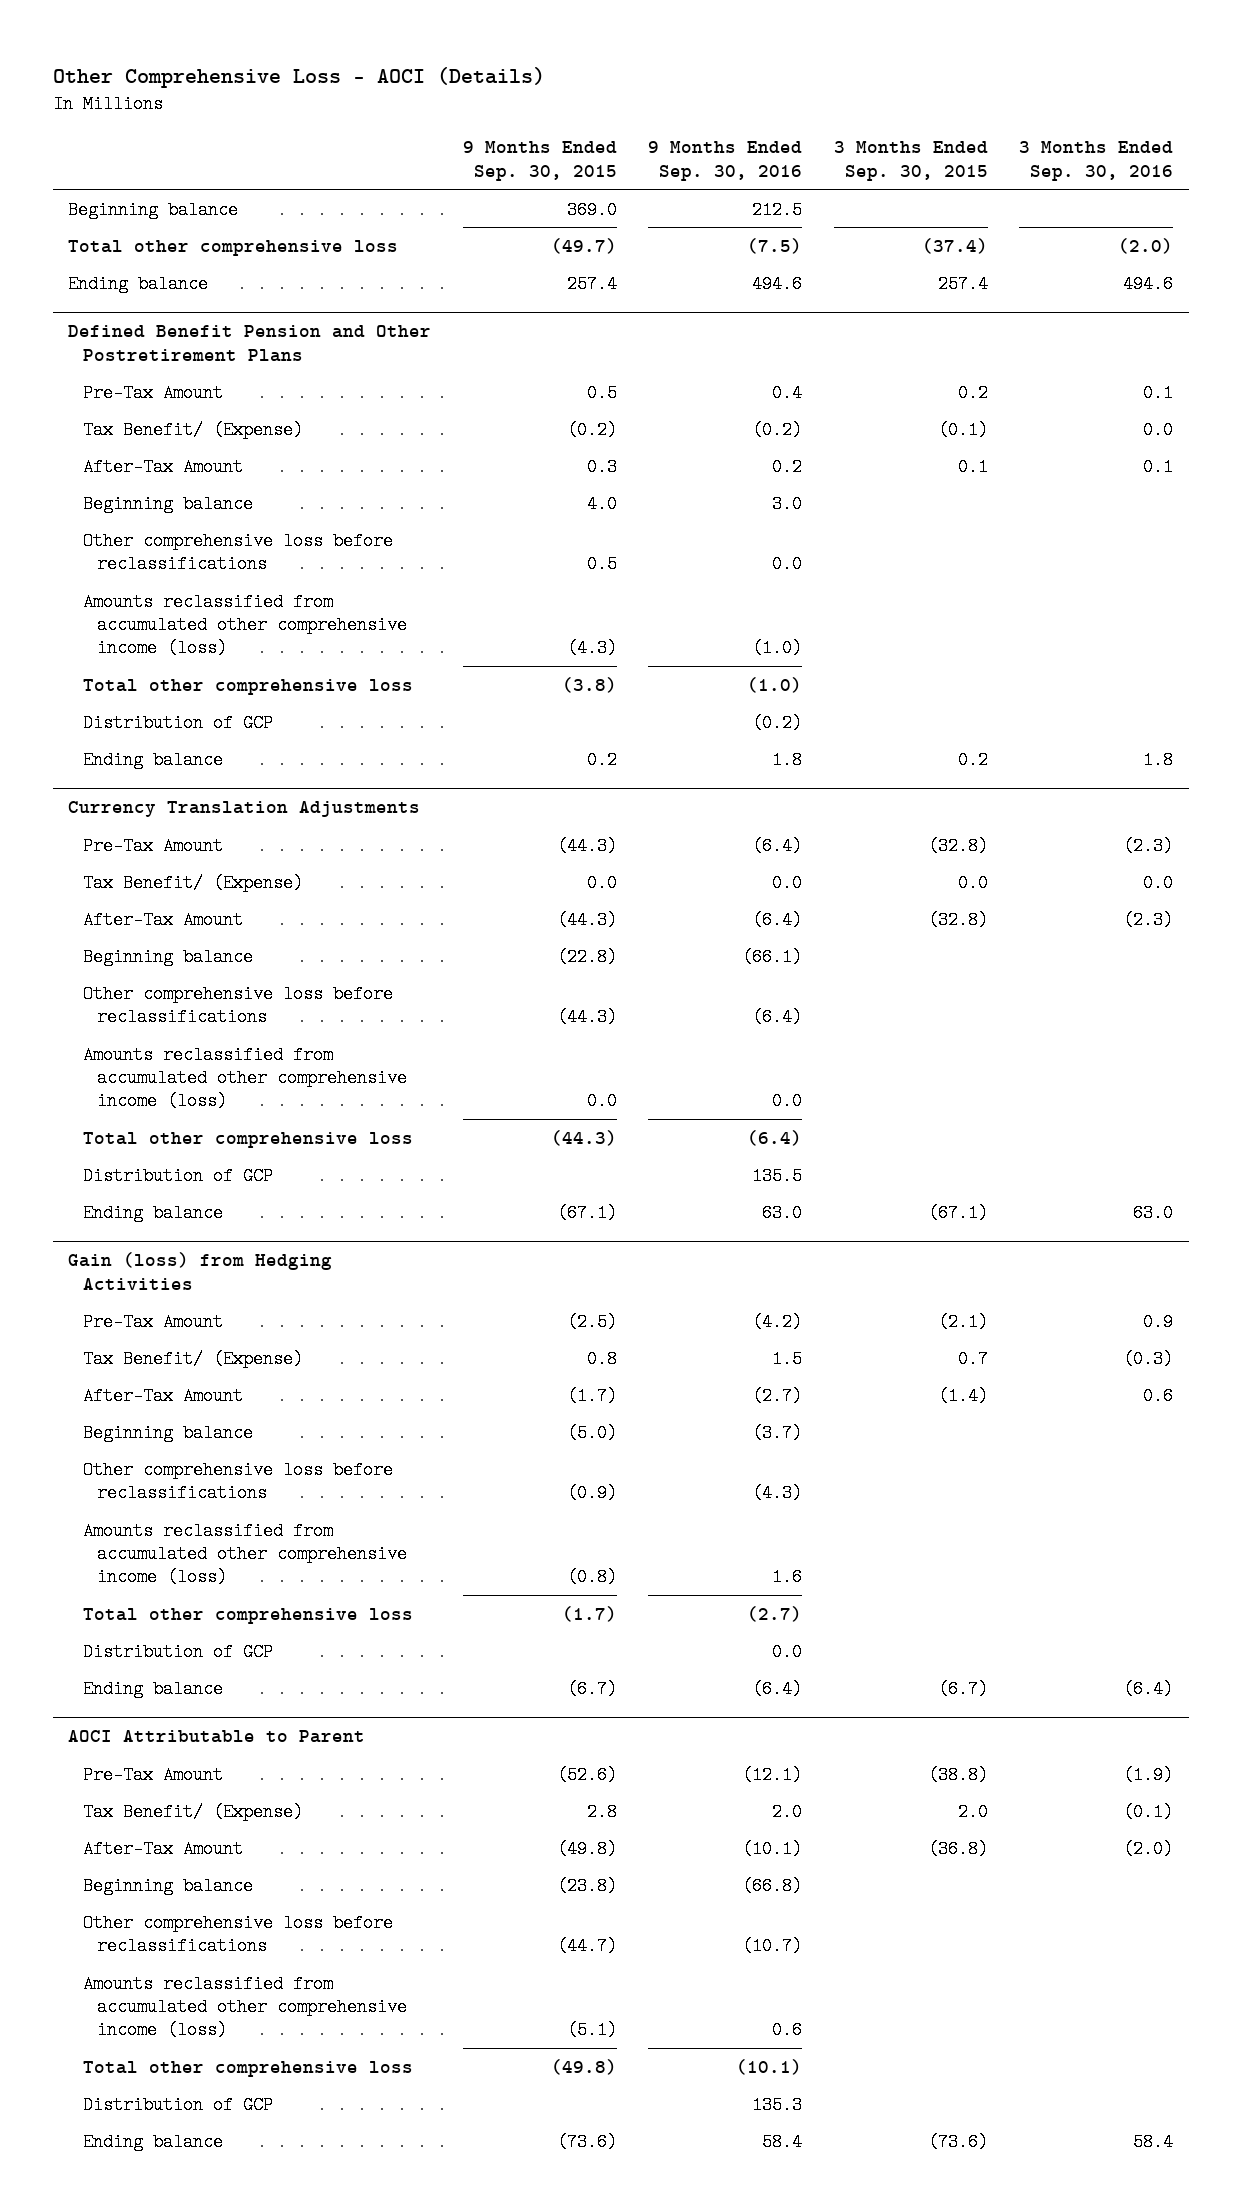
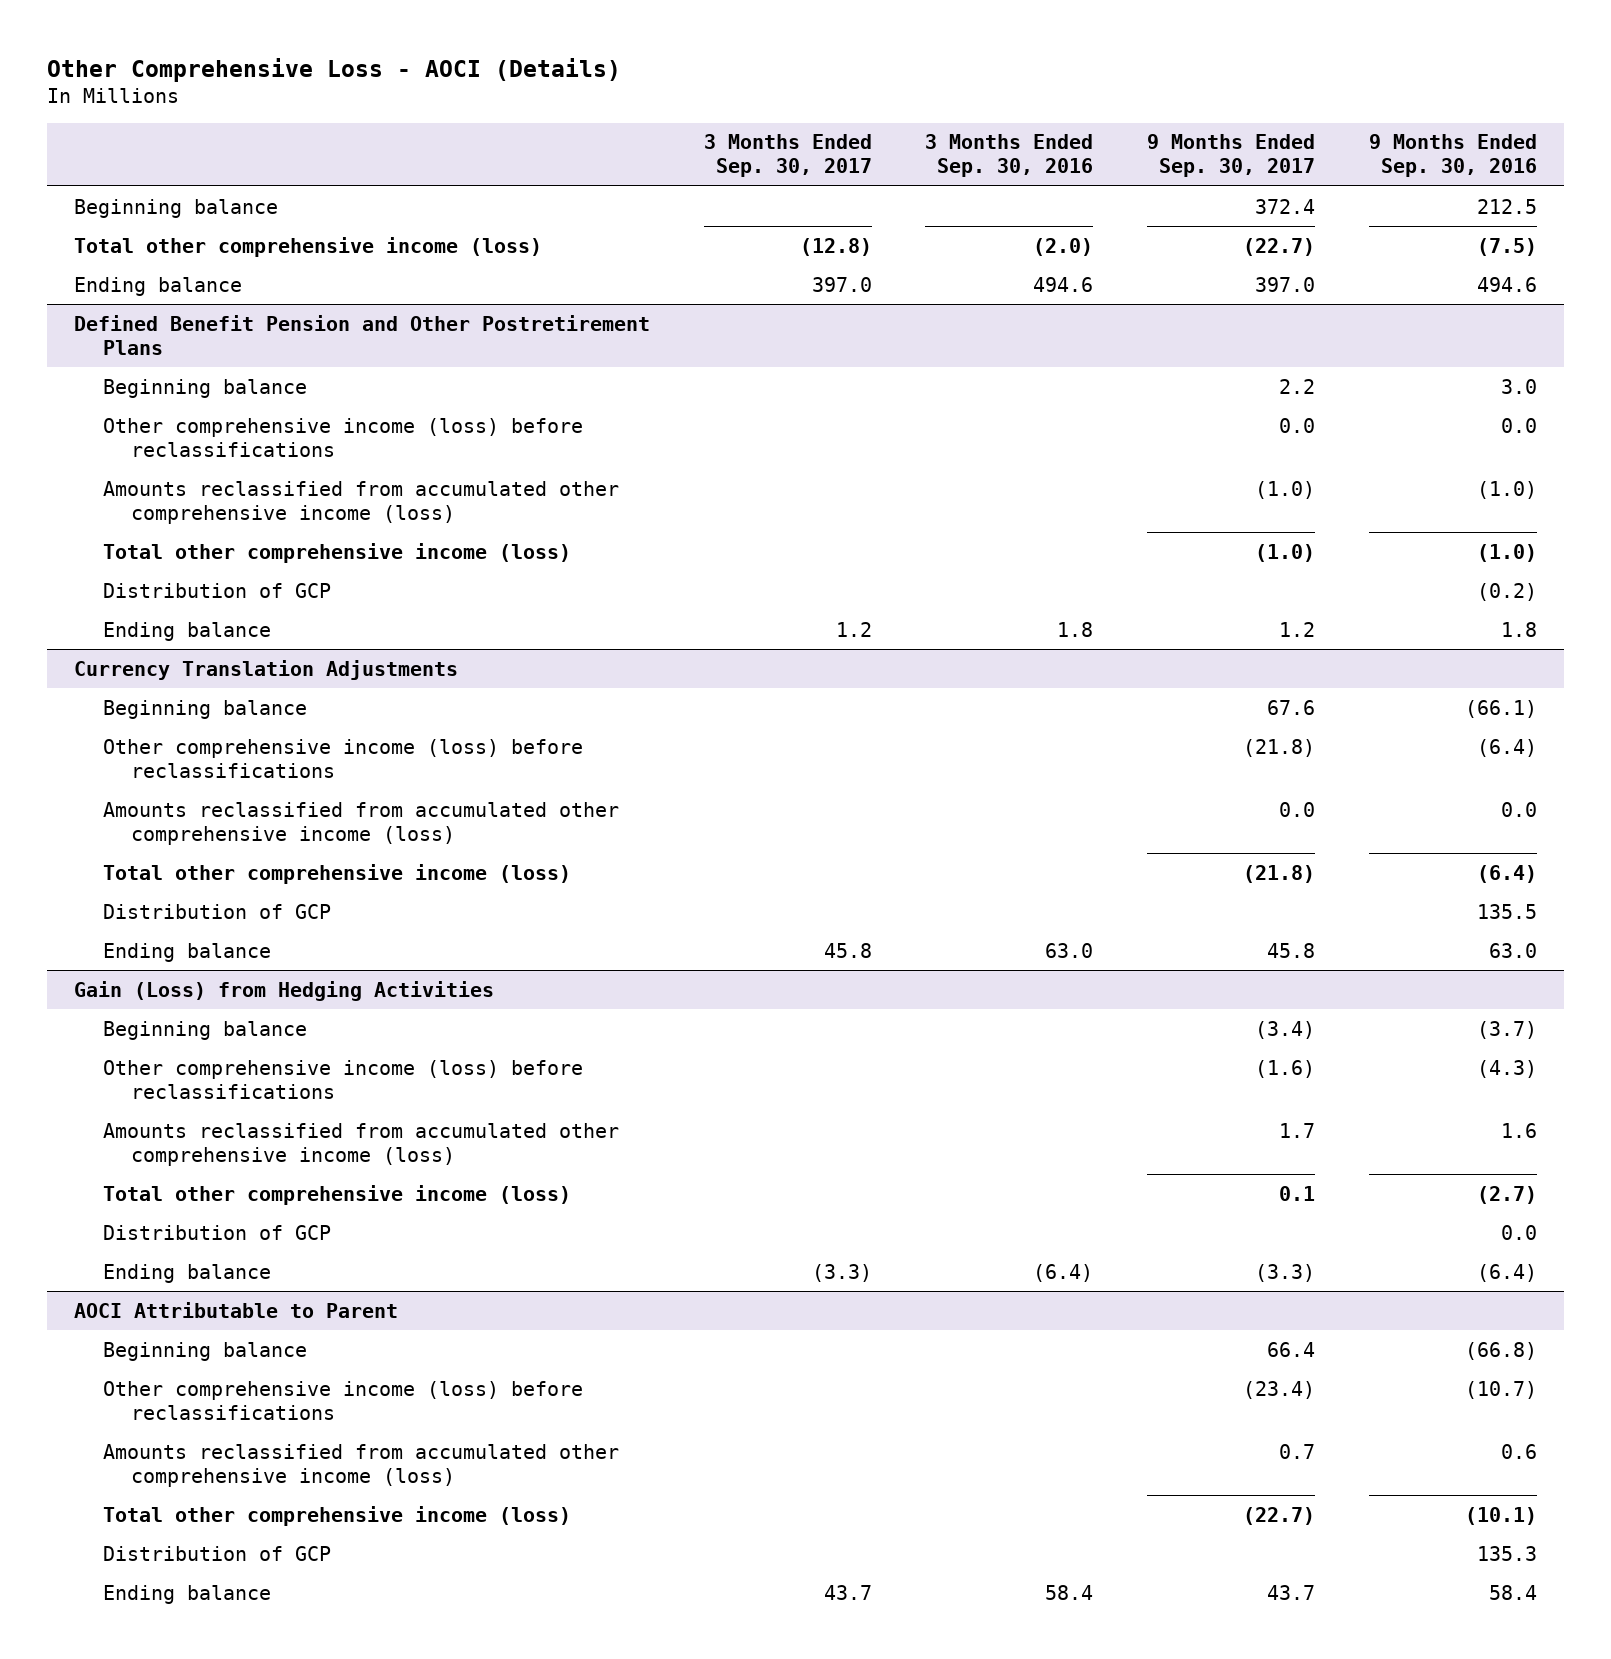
- | 9 Months Ended Sep. 30, 2015 | 9 Months Ended Sep. 30, 2016 | 3 Months Ended Sep. 30, 2015 | 3 Months Ended Sep. 30, 2016
+ | 3 Months Ended Sep. 30, 2017 | 3 Months Ended Sep. 30, 2016 | 9 Months Ended Sep. 30, 2017 | 9 Months Ended Sep. 30, 2016
- Total other comprehensive loss | (49.7) | (7.5) | (37.4) | (2.0)
+ Total other comprehensive income (loss) | (12.8) | (2.0) | (22.7) | (7.5)
@ Defined Benefit Pension and Other Postretirement Plans
- Pre-Tax Amount | 0.5 | 0.4 | 0.2 | 0.1
- Tax Benefit/ (Expense) | (0.2) | (0.2) | (0.1) | 0.0
- After-Tax Amount | 0.3 | 0.2 | 0.1 | 0.1
- Other comprehensive loss before reclassifications | 0.5 | 0.0 | |
+ Other comprehensive income (loss) before reclassifications | | | 0.0 | 0.0
- Total other comprehensive loss | (3.8) | (1.0) | |
+ Total other comprehensive income (loss) | | | (1.0) | (1.0)
@ Currency Translation Adjustments
- Pre-Tax Amount | (44.3) | (6.4) | (32.8) | (2.3)
- Tax Benefit/ (Expense) | 0.0 | 0.0 | 0.0 | 0.0
- After-Tax Amount | (44.3) | (6.4) | (32.8) | (2.3)
- Other comprehensive loss before reclassifications | (44.3) | (6.4) | |
+ Other comprehensive income (loss) before reclassifications | | | (21.8) | (6.4)
- Total other comprehensive loss | (44.3) | (6.4) | |
+ Total other comprehensive income (loss) | | | (21.8) | (6.4)
- Gain (loss) from Hedging Activities
- Pre-Tax Amount | (2.5) | (4.2) | (2.1) | 0.9
- Tax Benefit/ (Expense) | 0.8 | 1.5 | 0.7 | (0.3)
- After-Tax Amount | (1.7) | (2.7) | (1.4) | 0.6
+ Gain (Loss) from Hedging Activities
- Other comprehensive loss before reclassifications | (0.9) | (4.3) | |
+ Other comprehensive income (loss) before reclassifications | | | (1.6) | (4.3)
- Total other comprehensive loss | (1.7) | (2.7) | |
+ Total other comprehensive income (loss) | | | 0.1 | (2.7)
@ AOCI Attributable to Parent
- Pre-Tax Amount | (52.6) | (12.1) | (38.8) | (1.9)
- Tax Benefit/ (Expense) | 2.8 | 2.0 | 2.0 | (0.1)
- After-Tax Amount | (49.8) | (10.1) | (36.8) | (2.0)
- Other comprehensive loss before reclassifications | (44.7) | (10.7) | |
+ Other comprehensive income (loss) before reclassifications | | | (23.4) | (10.7)
- Total other comprehensive loss | (49.8) | (10.1) | |
+ Total other comprehensive income (loss) | | | (22.7) | (10.1)

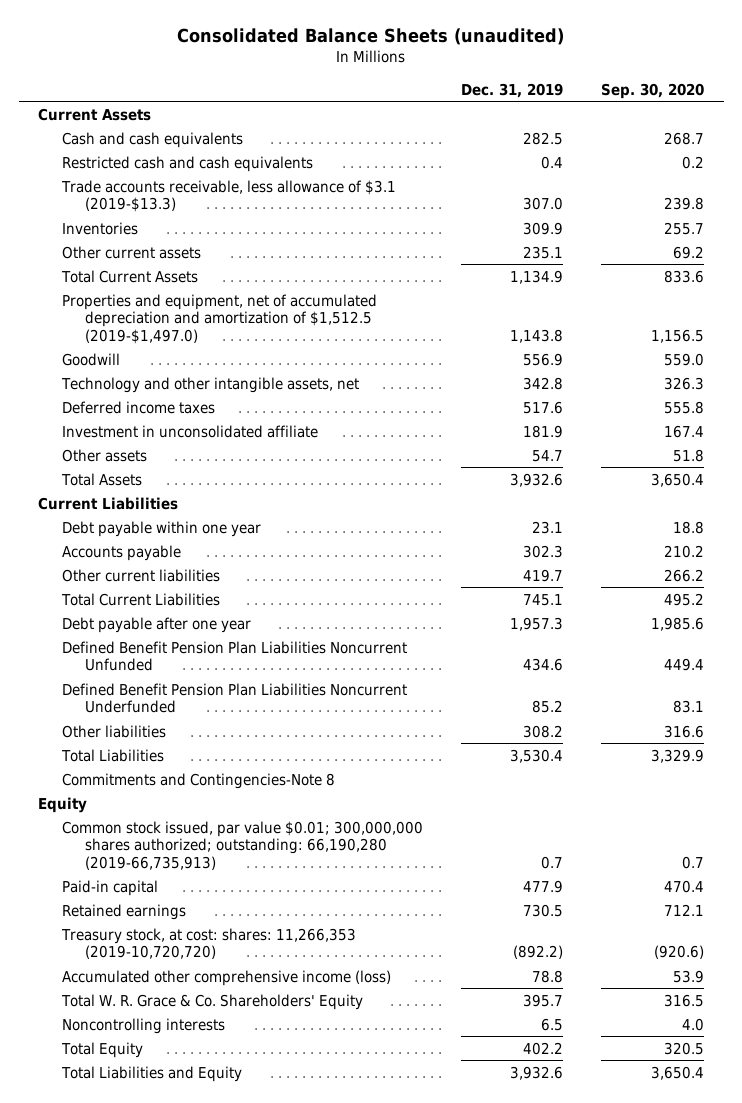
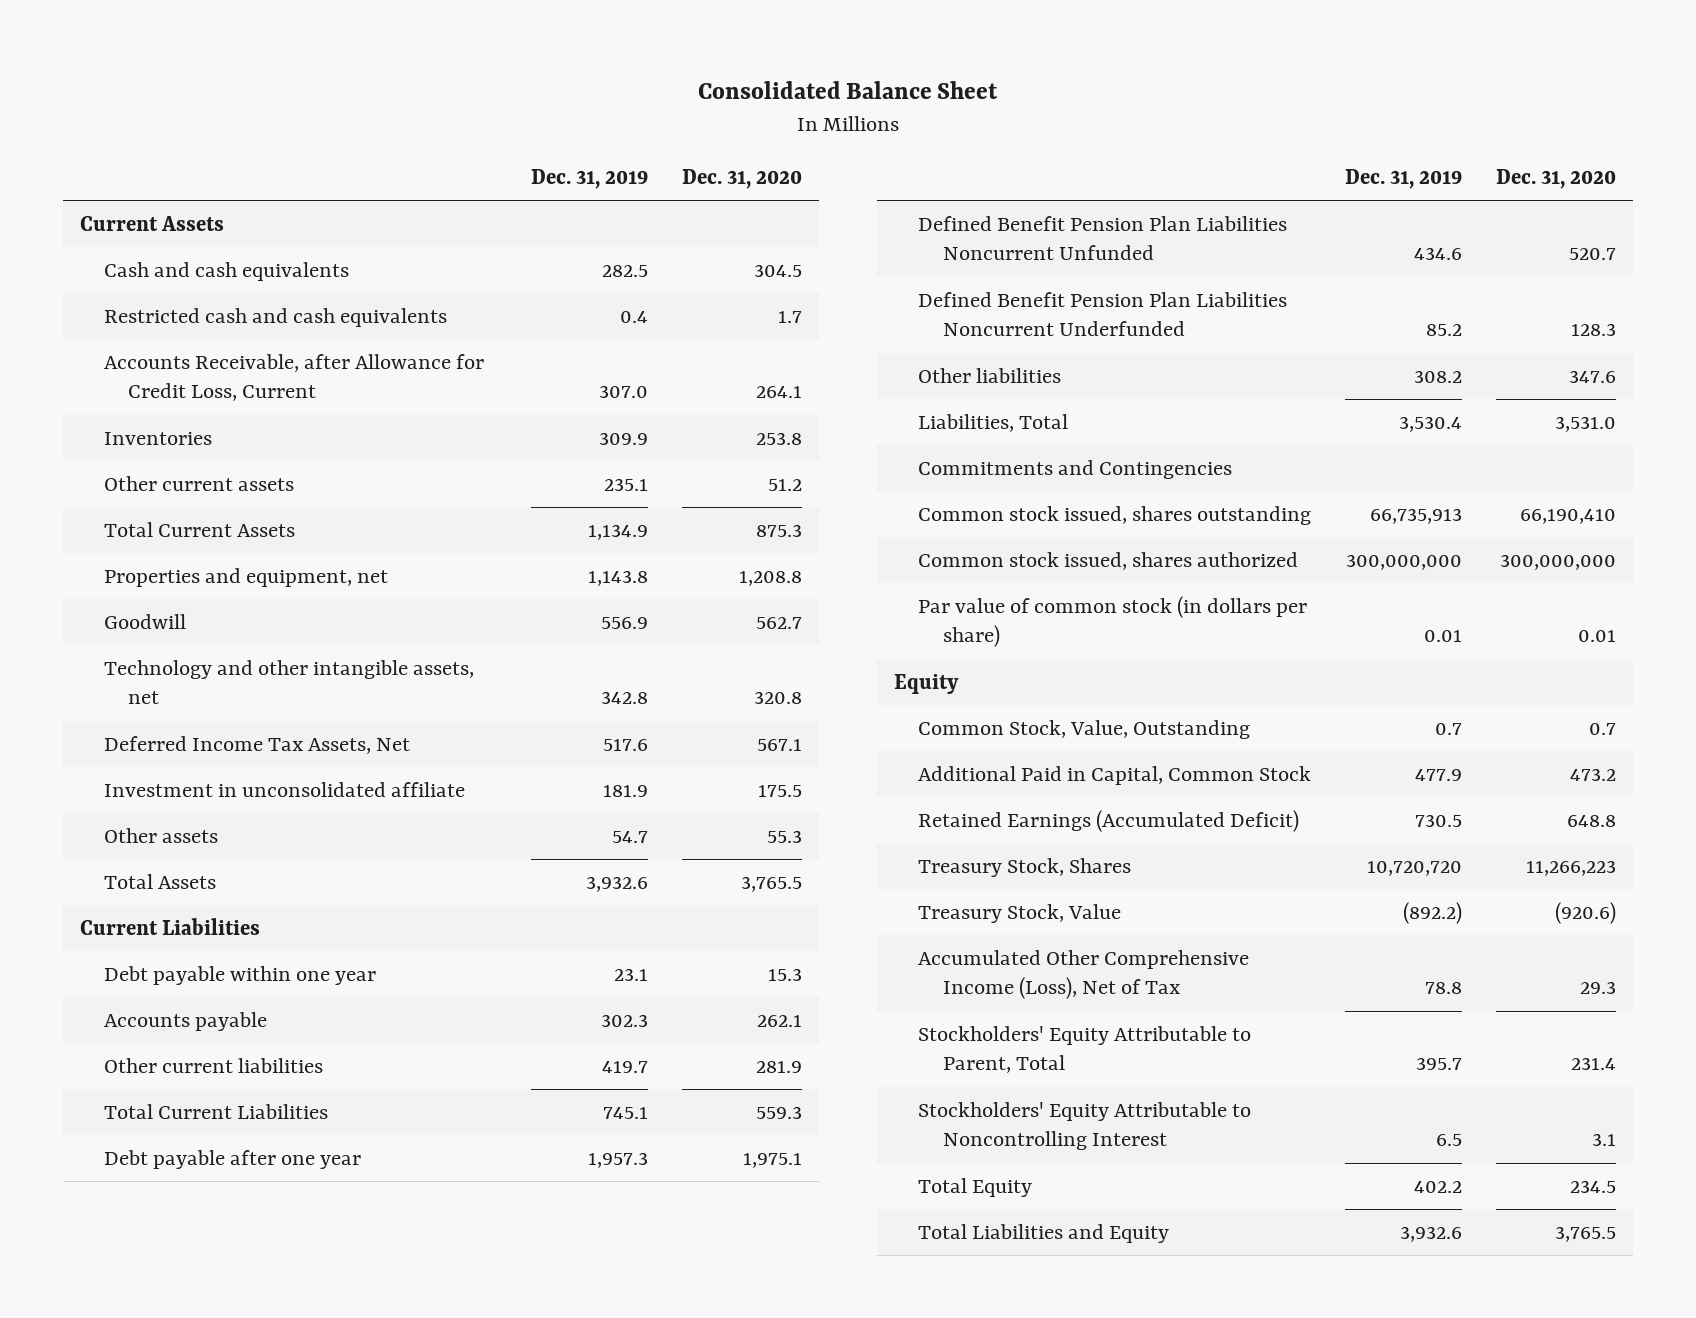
- Consolidated Balance Sheets (unaudited)
+ Consolidated Balance Sheet
- | Dec. 31, 2019 | Sep. 30, 2020
+ | Dec. 31, 2019 | Dec. 31, 2020
- Trade accounts receivable, less allowance of $3.1 (2019-$13.3) | 307.0 | 239.8
+ Accounts Receivable, after Allowance for Credit Loss, Current | 307.0 | 264.1
- Properties and equipment, net of accumulated depreciation and amortization of $1,512.5 (2019-$1,497.0) | 1,143.8 | 1,156.5
+ Properties and equipment, net | 1,143.8 | 1,208.8
- Deferred income taxes | 517.6 | 555.8
+ Deferred Income Tax Assets, Net | 517.6 | 567.1
- Total Liabilities | 3,530.4 | 3,329.9
- Commitments and Contingencies-Note 8
+ Liabilities, Total | 3,530.4 | 3,531.0
+ Commitments and Contingencies
+ Common stock issued, shares outstanding | 66,735,913 | 66,190,410
+ Common stock issued, shares authorized | 300,000,000 | 300,000,000
+ Par value of common stock (in dollars per share) | 0.01 | 0.01
- Common stock issued, par value $0.01; 300,000,000 shares authorized; outstanding: 66,190,280 (2019-66,735,913) | 0.7 | 0.7
- Paid-in capital | 477.9 | 470.4
- Retained earnings | 730.5 | 712.1
- Treasury stock, at cost: shares: 11,266,353 (2019-10,720,720) | (892.2) | (920.6)
- Accumulated other comprehensive income (loss) | 78.8 | 53.9
- Total W. R. Grace & Co. Shareholders' Equity | 395.7 | 316.5
- Noncontrolling interests | 6.5 | 4.0
+ Common Stock, Value, Outstanding | 0.7 | 0.7
+ Additional Paid in Capital, Common Stock | 477.9 | 473.2
+ Retained Earnings (Accumulated Deficit) | 730.5 | 648.8
+ Treasury Stock, Shares | 10,720,720 | 11,266,223
+ Treasury Stock, Value | (892.2) | (920.6)
+ Accumulated Other Comprehensive Income (Loss), Net of Tax | 78.8 | 29.3
+ Stockholders' Equity Attributable to Parent, Total | 395.7 | 231.4
+ Stockholders' Equity Attributable to Noncontrolling Interest | 6.5 | 3.1

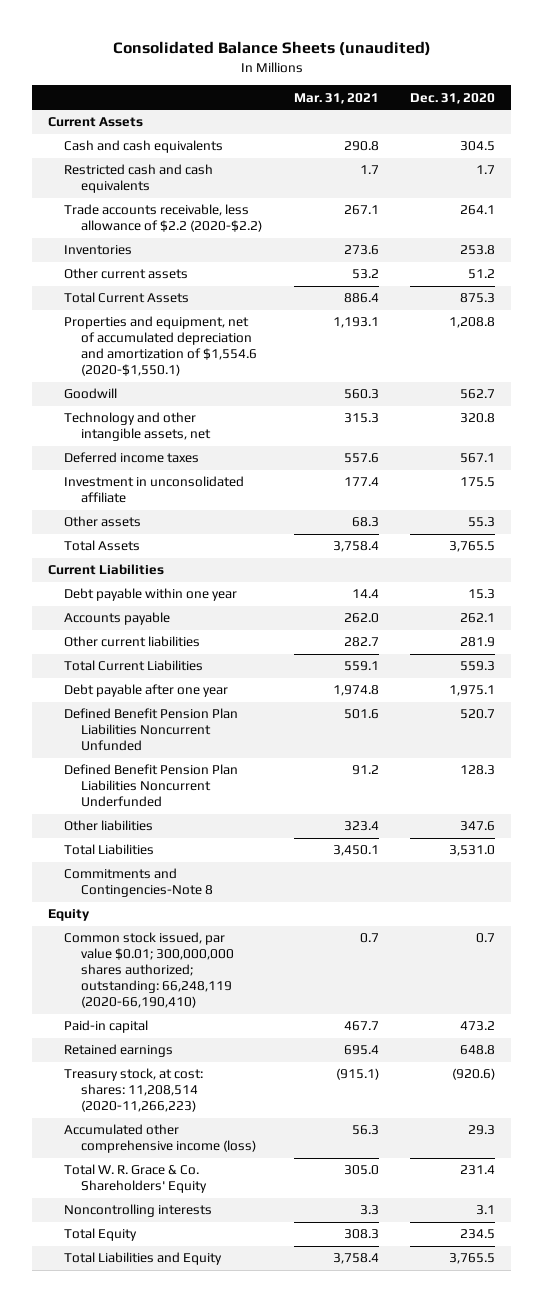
- Consolidated Balance Sheet
+ Consolidated Balance Sheets (unaudited)
- | Dec. 31, 2019 | Dec. 31, 2020
+ | Mar. 31, 2021 | Dec. 31, 2020
- Accounts Receivable, after Allowance for Credit Loss, Current | 307.0 | 264.1
+ Trade accounts receivable, less allowance of $2.2 (2020-$2.2) | 267.1 | 264.1
- Properties and equipment, net | 1,143.8 | 1,208.8
+ Properties and equipment, net of accumulated depreciation and amortization of $1,554.6 (2020-$1,550.1) | 1,193.1 | 1,208.8
- Deferred Income Tax Assets, Net | 517.6 | 567.1
+ Deferred income taxes | 557.6 | 567.1
- Liabilities, Total | 3,530.4 | 3,531.0
- Commitments and Contingencies
- Common stock issued, shares outstanding | 66,735,913 | 66,190,410
- Common stock issued, shares authorized | 300,000,000 | 300,000,000
- Par value of common stock (in dollars per share) | 0.01 | 0.01
+ Total Liabilities | 3,450.1 | 3,531.0
+ Commitments and Contingencies-Note 8
- Common Stock, Value, Outstanding | 0.7 | 0.7
- Additional Paid in Capital, Common Stock | 477.9 | 473.2
- Retained Earnings (Accumulated Deficit) | 730.5 | 648.8
- Treasury Stock, Shares | 10,720,720 | 11,266,223
- Treasury Stock, Value | (892.2) | (920.6)
- Accumulated Other Comprehensive Income (Loss), Net of Tax | 78.8 | 29.3
- Stockholders' Equity Attributable to Parent, Total | 395.7 | 231.4
- Stockholders' Equity Attributable to Noncontrolling Interest | 6.5 | 3.1
+ Common stock issued, par value $0.01; 300,000,000 shares authorized; outstanding: 66,248,119 (2020-66,190,410) | 0.7 | 0.7
+ Paid-in capital | 467.7 | 473.2
+ Retained earnings | 695.4 | 648.8
+ Treasury stock, at cost: shares: 11,208,514 (2020-11,266,223) | (915.1) | (920.6)
+ Accumulated other comprehensive income (loss) | 56.3 | 29.3
+ Total W. R. Grace & Co. Shareholders' Equity | 305.0 | 231.4
+ Noncontrolling interests | 3.3 | 3.1

